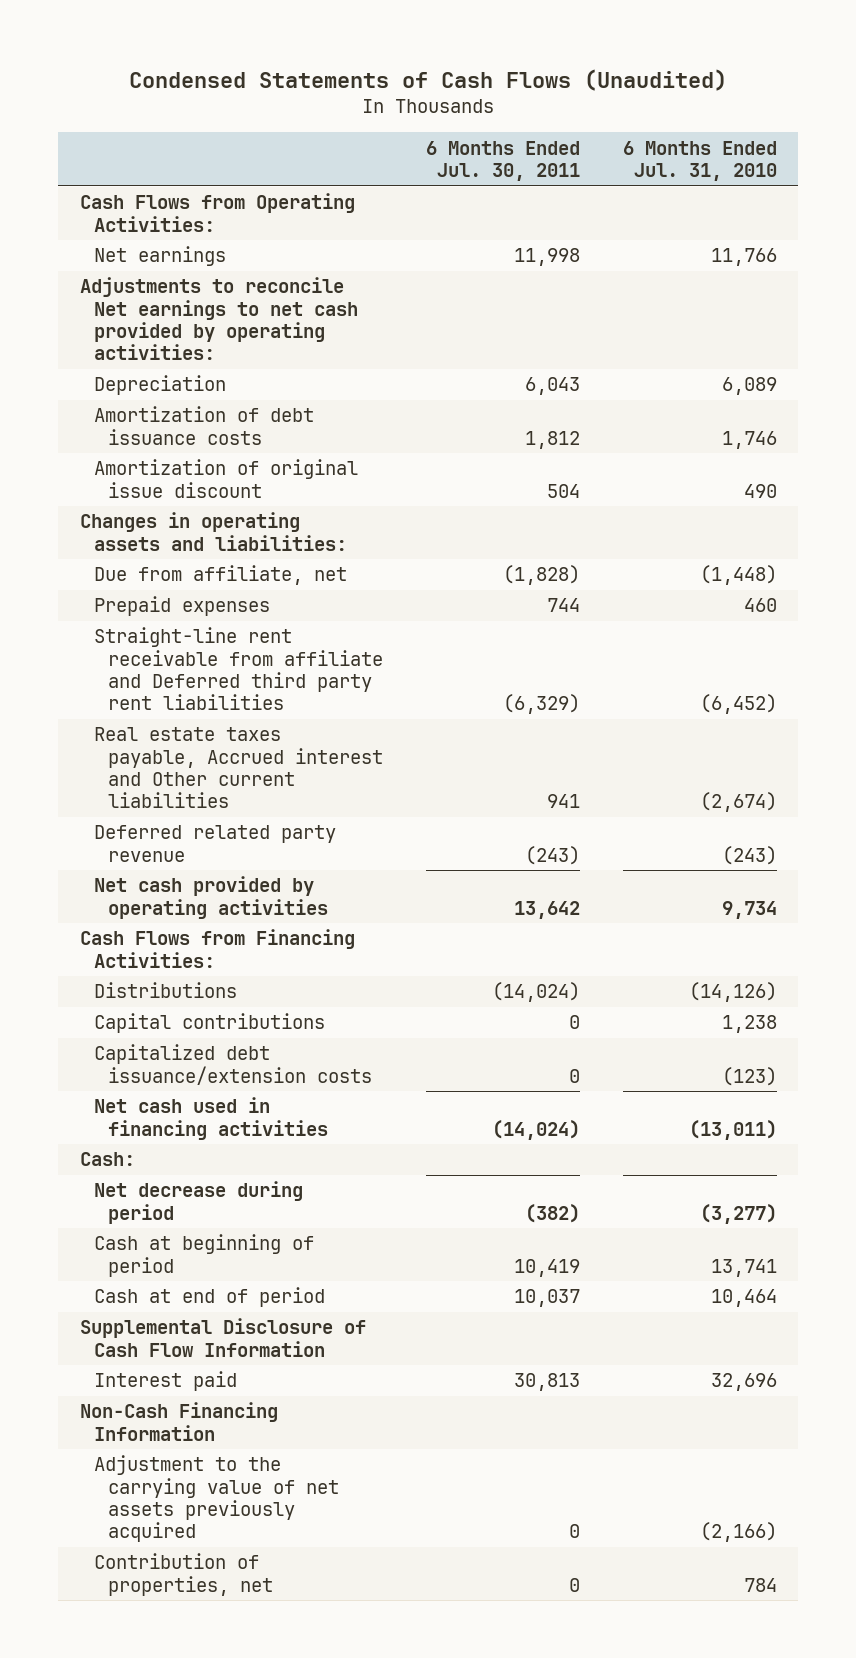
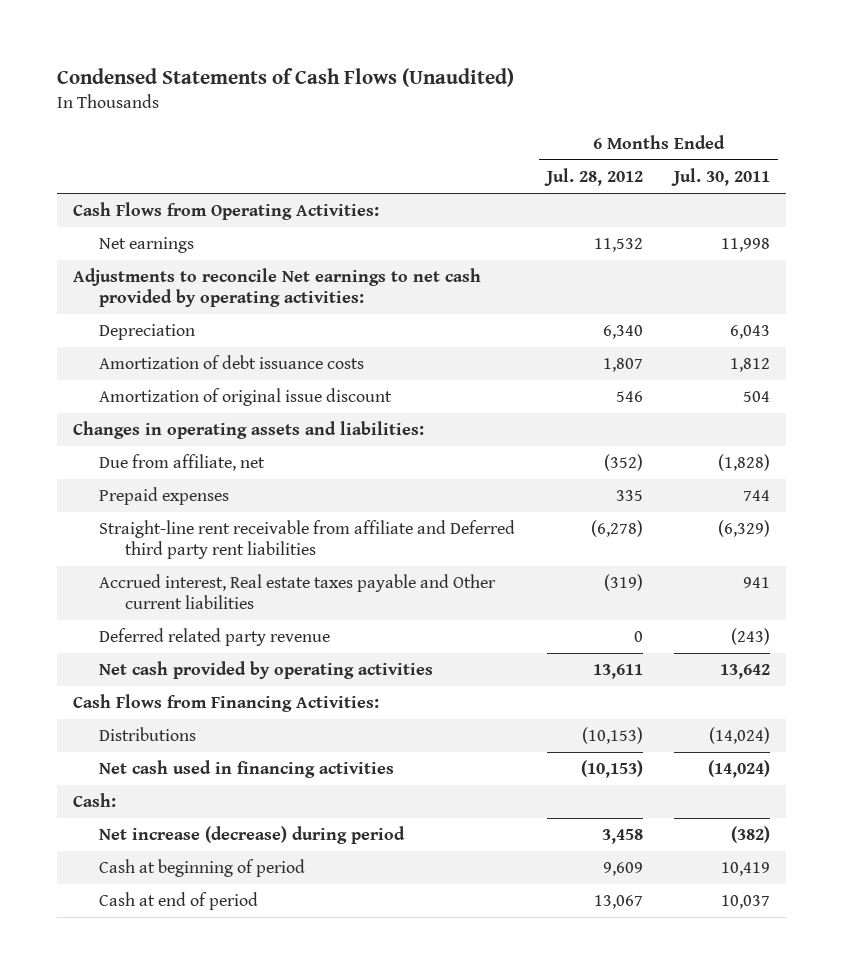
- | 6 Months Ended Jul. 30, 2011 | 6 Months Ended Jul. 31, 2010
+ | 6 Months Ended Jul. 28, 2012 | 6 Months Ended Jul. 30, 2011
- Real estate taxes payable, Accrued interest and Other current liabilities | 941 | (2,674)
+ Accrued interest, Real estate taxes payable and Other current liabilities | (319) | 941
- Capital contributions | 0 | 1,238
- Capitalized debt issuance/extension costs | 0 | (123)
- Net decrease during period | (382) | (3,277)
+ Net increase (decrease) during period | 3,458 | (382)
- Supplemental Disclosure of Cash Flow Information
- Interest paid | 30,813 | 32,696
- Non-Cash Financing Information
- Adjustment to the carrying value of net assets previously acquired | 0 | (2,166)
- Contribution of properties, net | 0 | 784

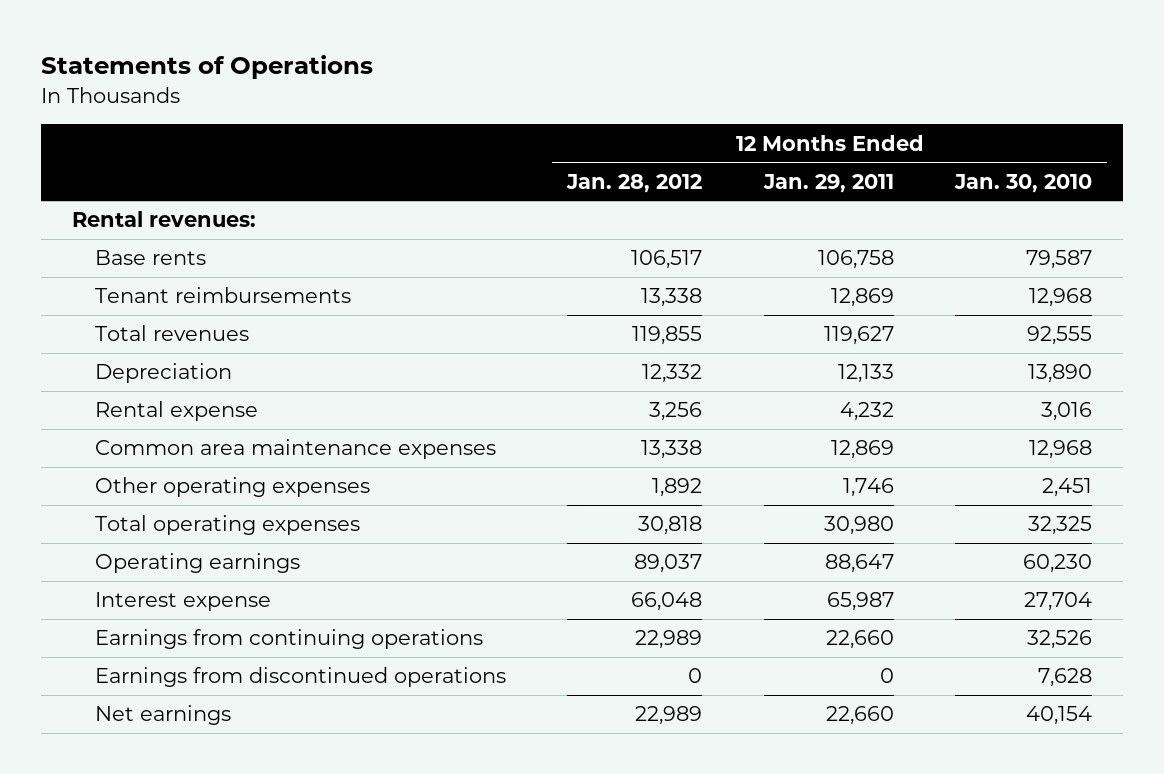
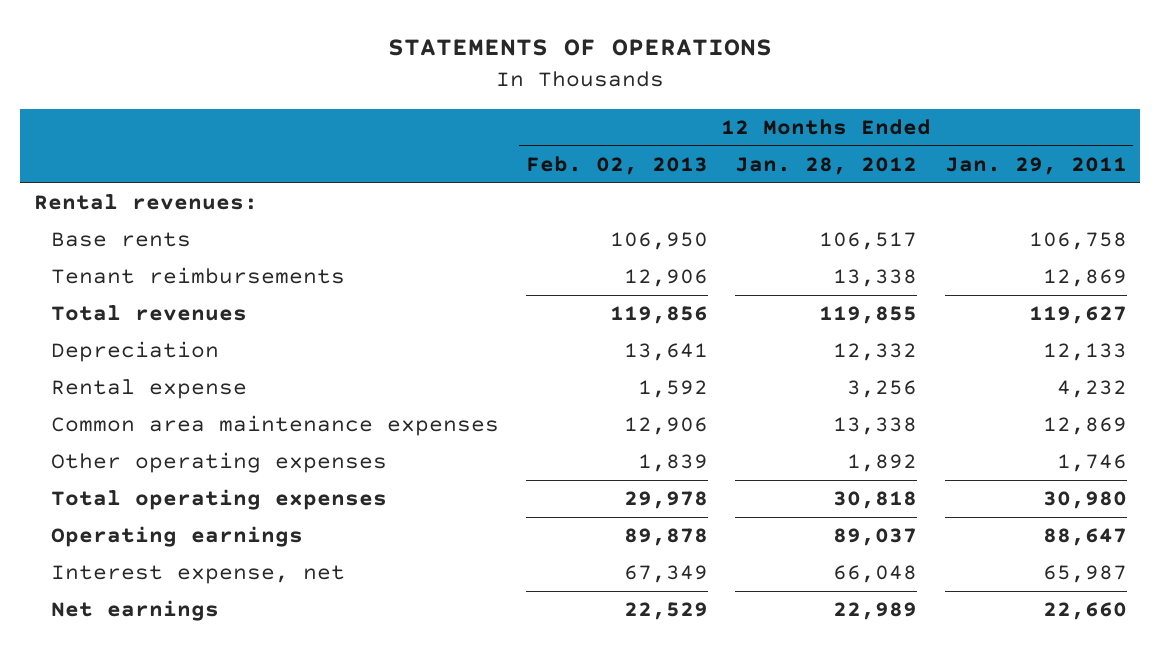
- Statements of Operations
+ STATEMENTS OF OPERATIONS
- | 12 Months Ended Jan. 28, 2012 | 12 Months Ended Jan. 29, 2011 | 12 Months Ended Jan. 30, 2010
+ | 12 Months Ended Feb. 02, 2013 | 12 Months Ended Jan. 28, 2012 | 12 Months Ended Jan. 29, 2011
- Interest expense | 66,048 | 65,987 | 27,704
- Earnings from continuing operations | 22,989 | 22,660 | 32,526
- Earnings from discontinued operations | 0 | 0 | 7,628
+ Interest expense, net | 67,349 | 66,048 | 65,987

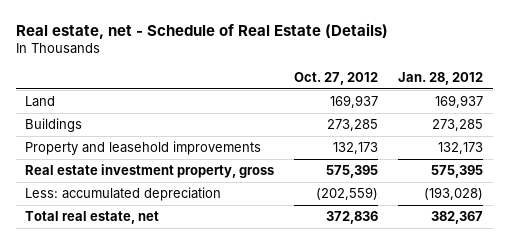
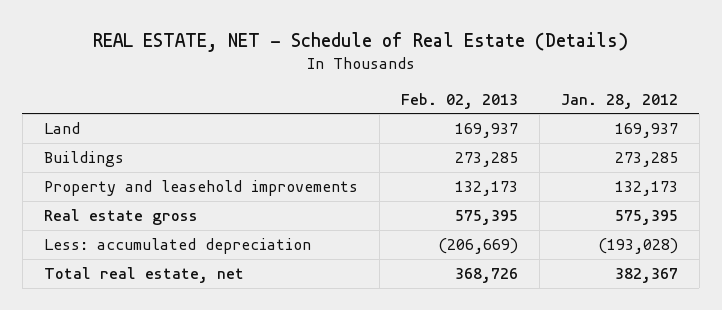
- Real estate, net - Schedule of Real Estate (Details)
+ REAL ESTATE, NET - Schedule of Real Estate (Details)
- | Oct. 27, 2012 | Jan. 28, 2012
+ | Feb. 02, 2013 | Jan. 28, 2012
- Real estate investment property, gross | 575,395 | 575,395
+ Real estate gross | 575,395 | 575,395

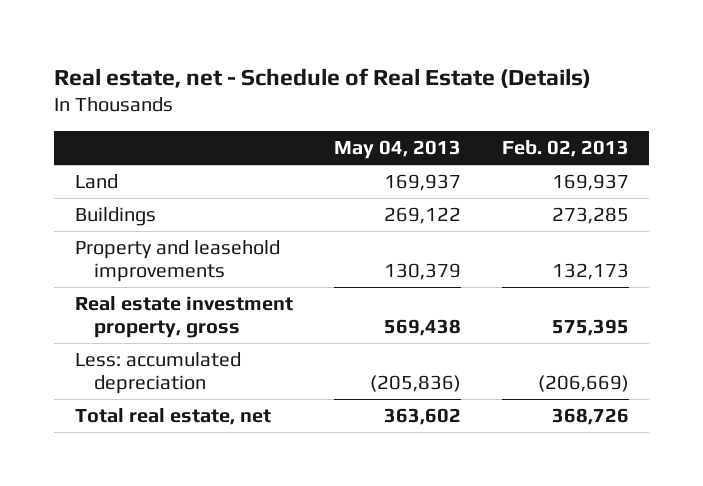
- REAL ESTATE, NET - Schedule of Real Estate (Details)
+ Real estate, net - Schedule of Real Estate (Details)
- | Feb. 02, 2013 | Jan. 28, 2012
+ | May 04, 2013 | Feb. 02, 2013
- Real estate gross | 575,395 | 575,395
+ Real estate investment property, gross | 569,438 | 575,395

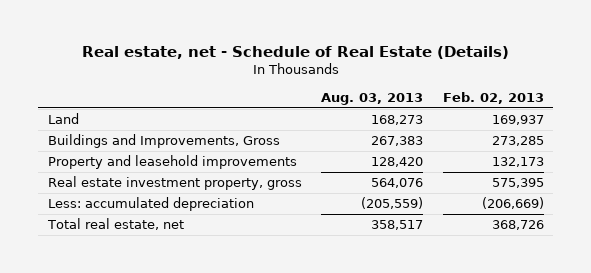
- | May 04, 2013 | Feb. 02, 2013
+ | Aug. 03, 2013 | Feb. 02, 2013
- Buildings | 269,122 | 273,285
+ Buildings and Improvements, Gross | 267,383 | 273,285

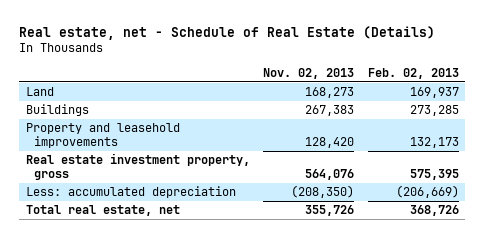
- | Aug. 03, 2013 | Feb. 02, 2013
+ | Nov. 02, 2013 | Feb. 02, 2013
- Buildings and Improvements, Gross | 267,383 | 273,285
+ Buildings | 267,383 | 273,285

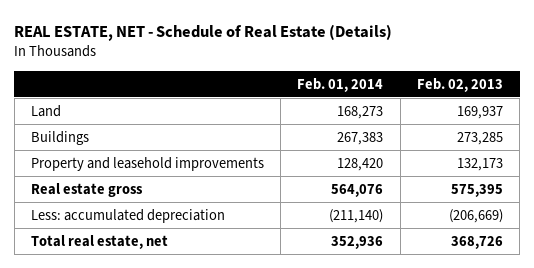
- Real estate, net - Schedule of Real Estate (Details)
+ REAL ESTATE, NET - Schedule of Real Estate (Details)
- | Nov. 02, 2013 | Feb. 02, 2013
+ | Feb. 01, 2014 | Feb. 02, 2013
- Real estate investment property, gross | 564,076 | 575,395
+ Real estate gross | 564,076 | 575,395

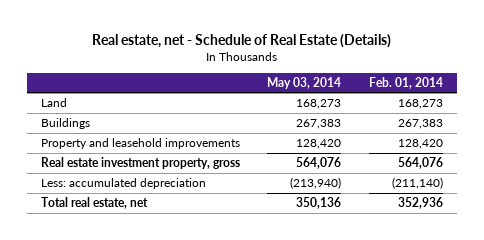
- REAL ESTATE, NET - Schedule of Real Estate (Details)
+ Real estate, net - Schedule of Real Estate (Details)
- | Feb. 01, 2014 | Feb. 02, 2013
+ | May 03, 2014 | Feb. 01, 2014
- Real estate gross | 564,076 | 575,395
+ Real estate investment property, gross | 564,076 | 564,076

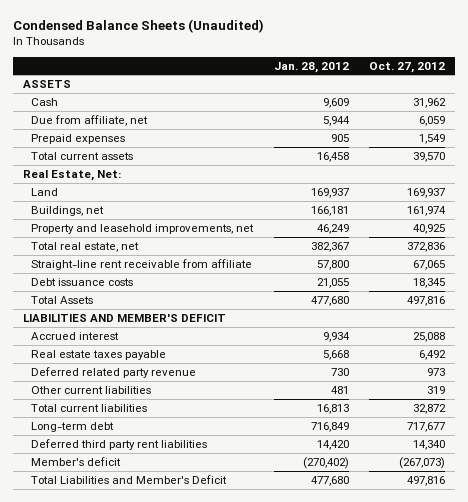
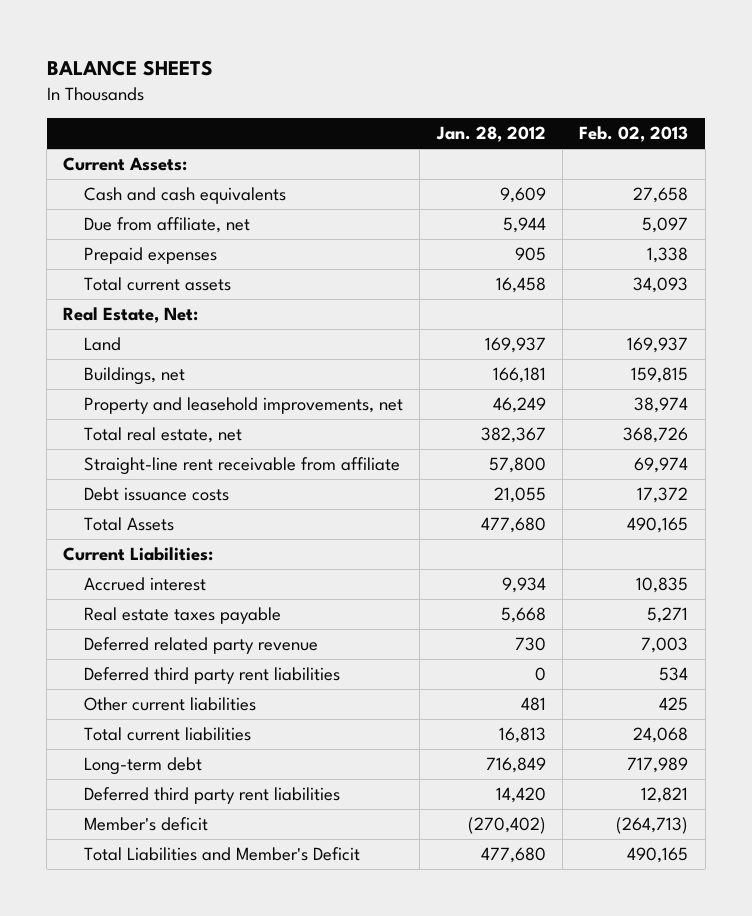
- Condensed Balance Sheets (Unaudited)
+ BALANCE SHEETS
- | Jan. 28, 2012 | Oct. 27, 2012
+ | Jan. 28, 2012 | Feb. 02, 2013
- ASSETS
- Cash | 9,609 | 31,962
+ Current Assets:
+ Cash and cash equivalents | 9,609 | 27,658
- LIABILITIES AND MEMBER'S DEFICIT
+ Current Liabilities:
+ Deferred third party rent liabilities | 0 | 534

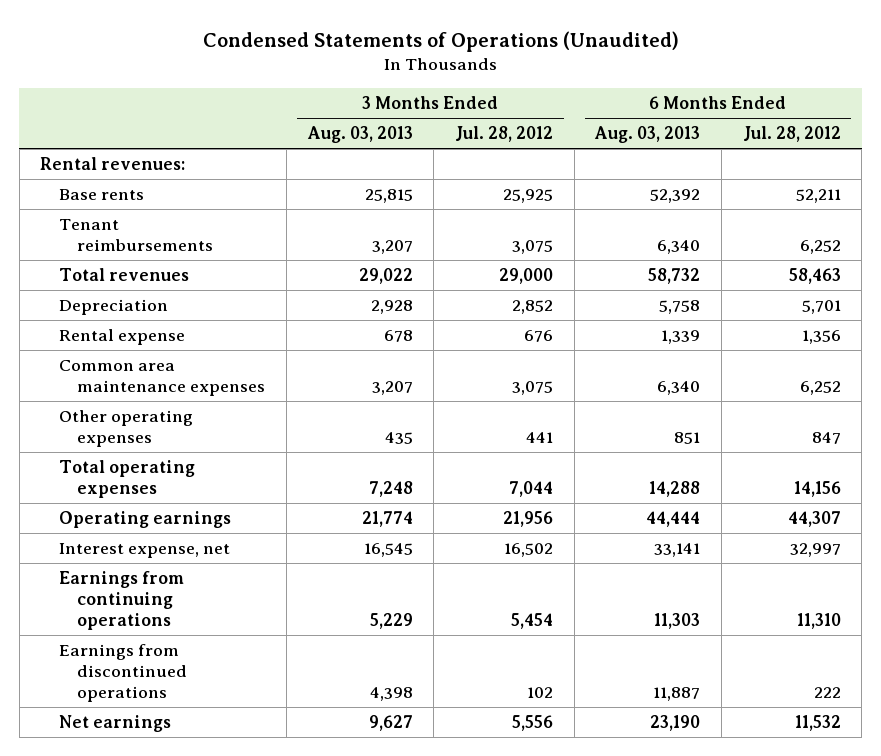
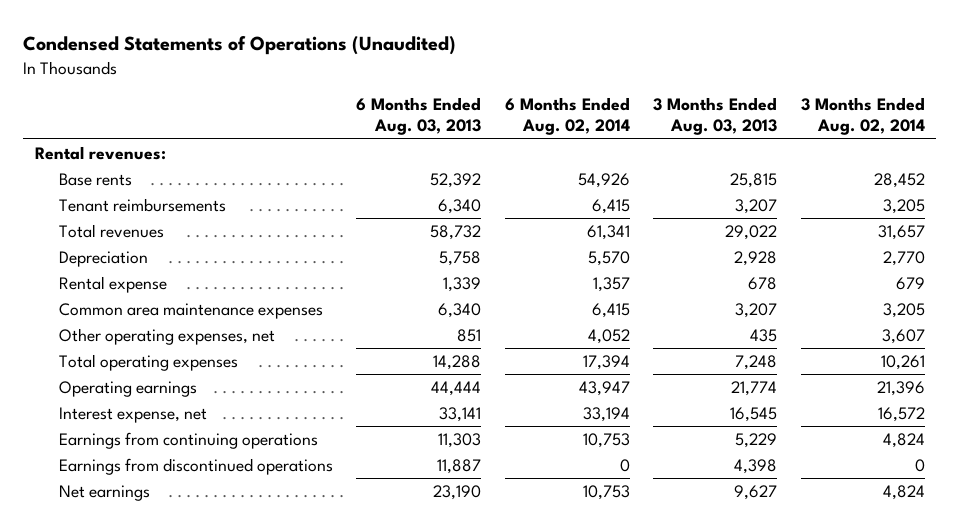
- | 3 Months Ended Aug. 03, 2013 | 3 Months Ended Jul. 28, 2012 | 6 Months Ended Aug. 03, 2013 | 6 Months Ended Jul. 28, 2012
+ | 6 Months Ended Aug. 03, 2013 | 6 Months Ended Aug. 02, 2014 | 3 Months Ended Aug. 03, 2013 | 3 Months Ended Aug. 02, 2014
- Other operating expenses | 435 | 441 | 851 | 847
+ Other operating expenses, net | 851 | 4,052 | 435 | 3,607

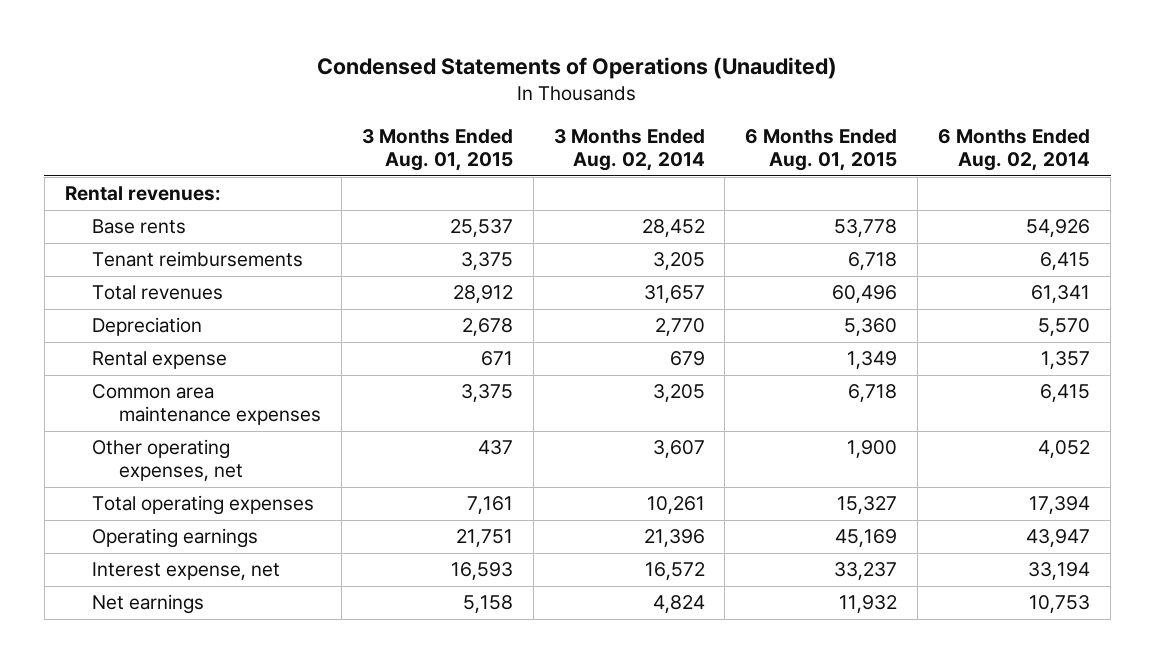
- | 6 Months Ended Aug. 03, 2013 | 6 Months Ended Aug. 02, 2014 | 3 Months Ended Aug. 03, 2013 | 3 Months Ended Aug. 02, 2014
+ | 3 Months Ended Aug. 01, 2015 | 3 Months Ended Aug. 02, 2014 | 6 Months Ended Aug. 01, 2015 | 6 Months Ended Aug. 02, 2014
- Earnings from continuing operations | 11,303 | 10,753 | 5,229 | 4,824
- Earnings from discontinued operations | 11,887 | 0 | 4,398 | 0

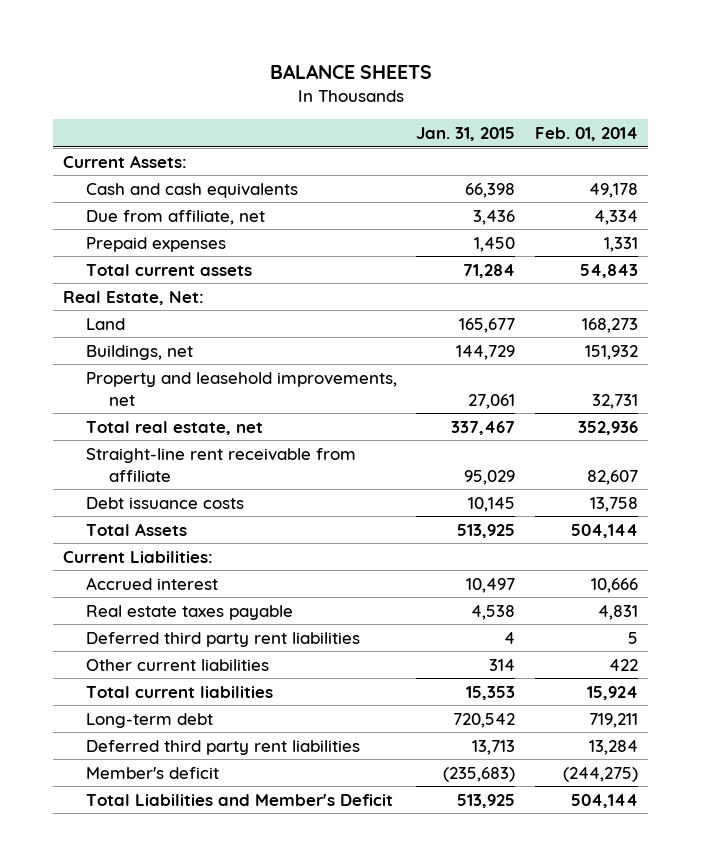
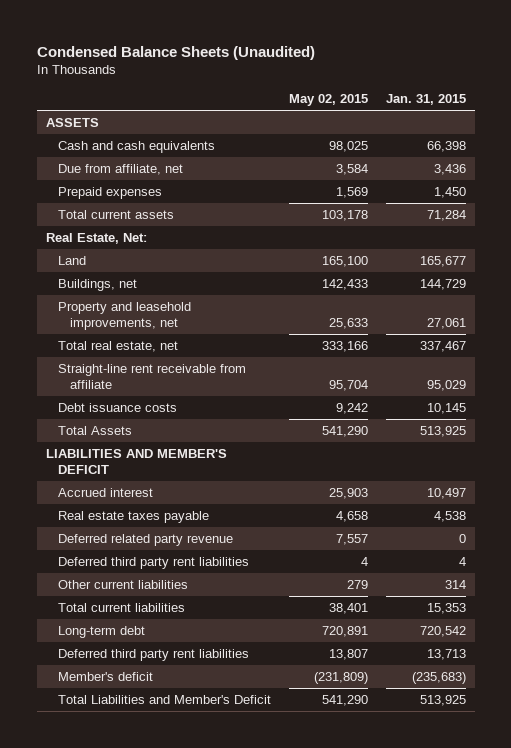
- BALANCE SHEETS
+ Condensed Balance Sheets (Unaudited)
- | Jan. 31, 2015 | Feb. 01, 2014
+ | May 02, 2015 | Jan. 31, 2015
- Current Assets:
+ ASSETS
- Current Liabilities:
+ LIABILITIES AND MEMBER'S DEFICIT
+ Deferred related party revenue | 7,557 | 0

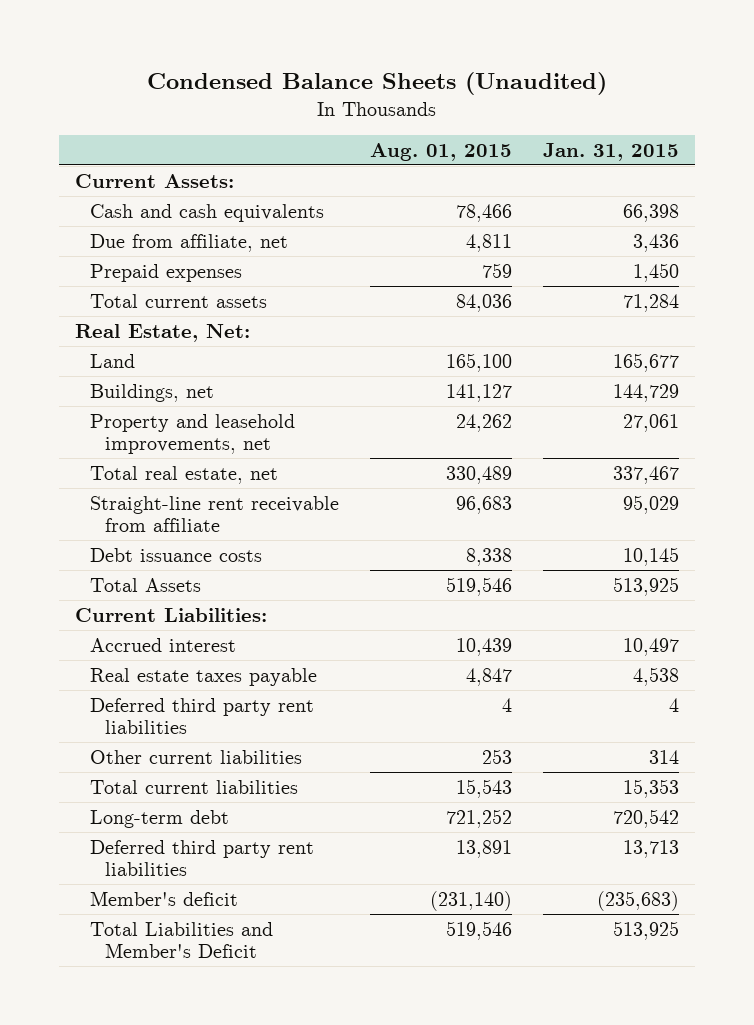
- | May 02, 2015 | Jan. 31, 2015
+ | Aug. 01, 2015 | Jan. 31, 2015
- ASSETS
+ Current Assets:
- LIABILITIES AND MEMBER'S DEFICIT
+ Current Liabilities:
- Deferred related party revenue | 7,557 | 0

